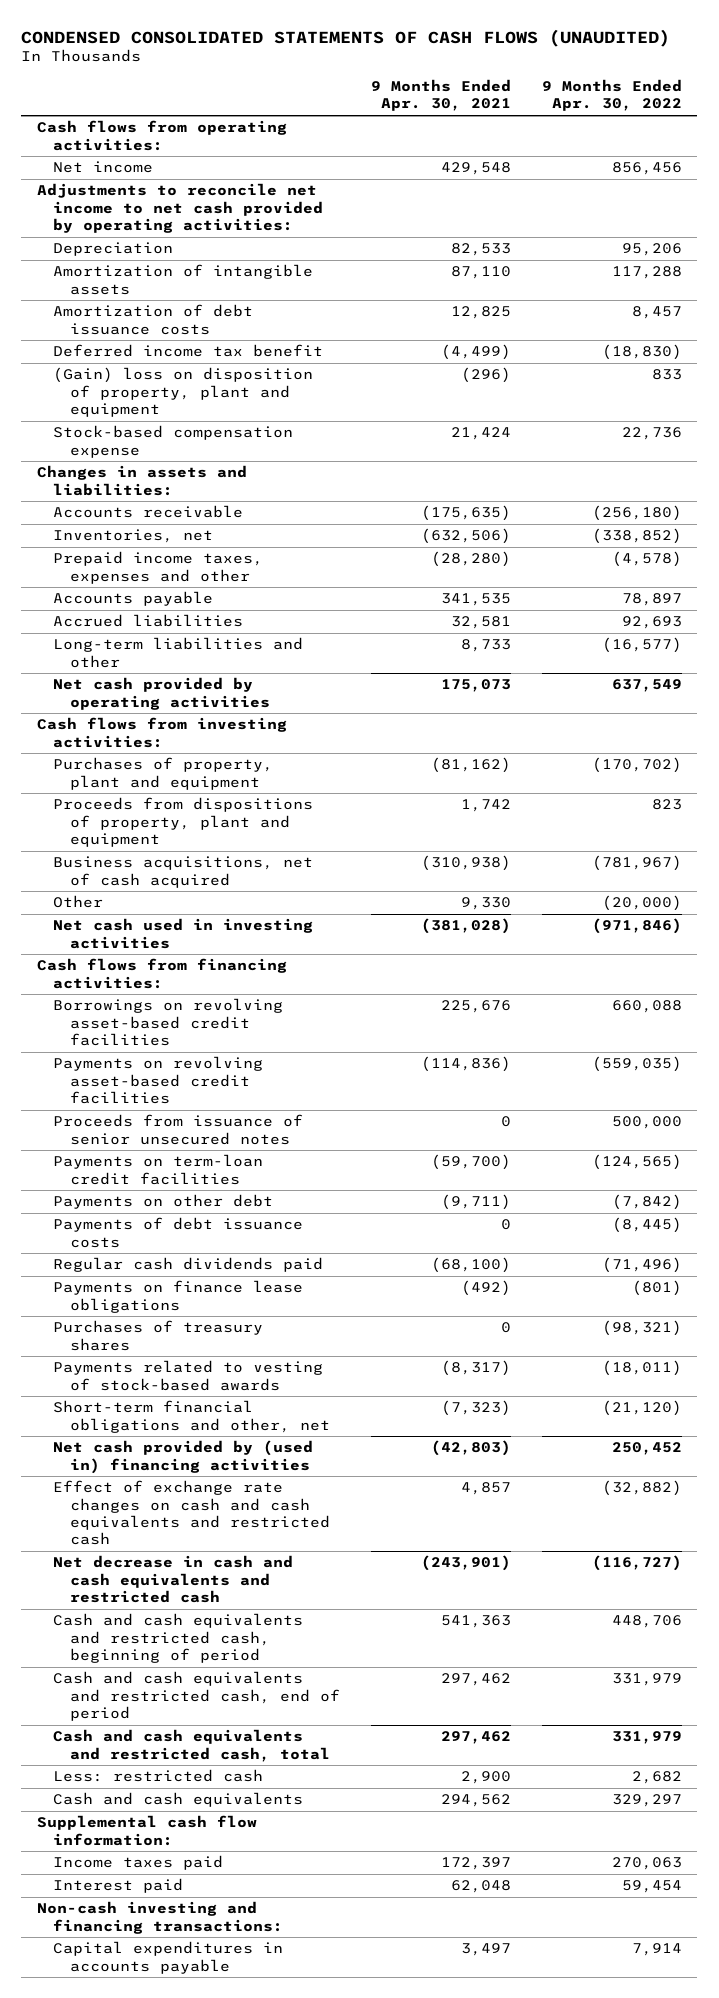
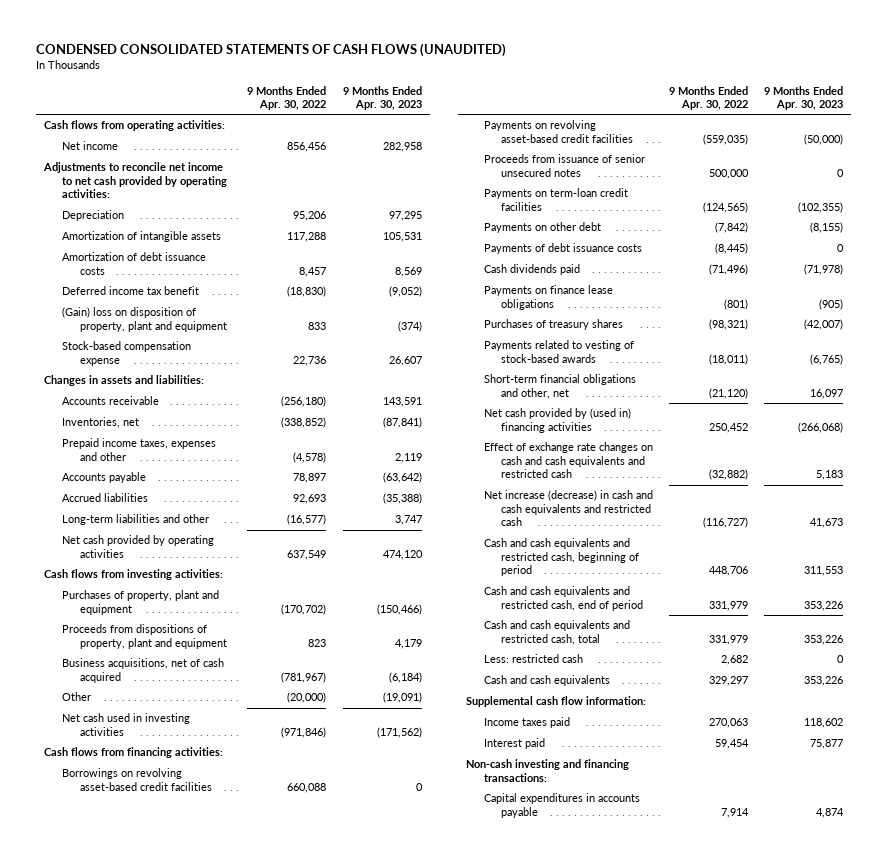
- | 9 Months Ended Apr. 30, 2021 | 9 Months Ended Apr. 30, 2022
+ | 9 Months Ended Apr. 30, 2022 | 9 Months Ended Apr. 30, 2023
- Regular cash dividends paid | (68,100) | (71,496)
+ Cash dividends paid | (71,496) | (71,978)
- Net decrease in cash and cash equivalents and restricted cash | (243,901) | (116,727)
+ Net increase (decrease) in cash and cash equivalents and restricted cash | (116,727) | 41,673

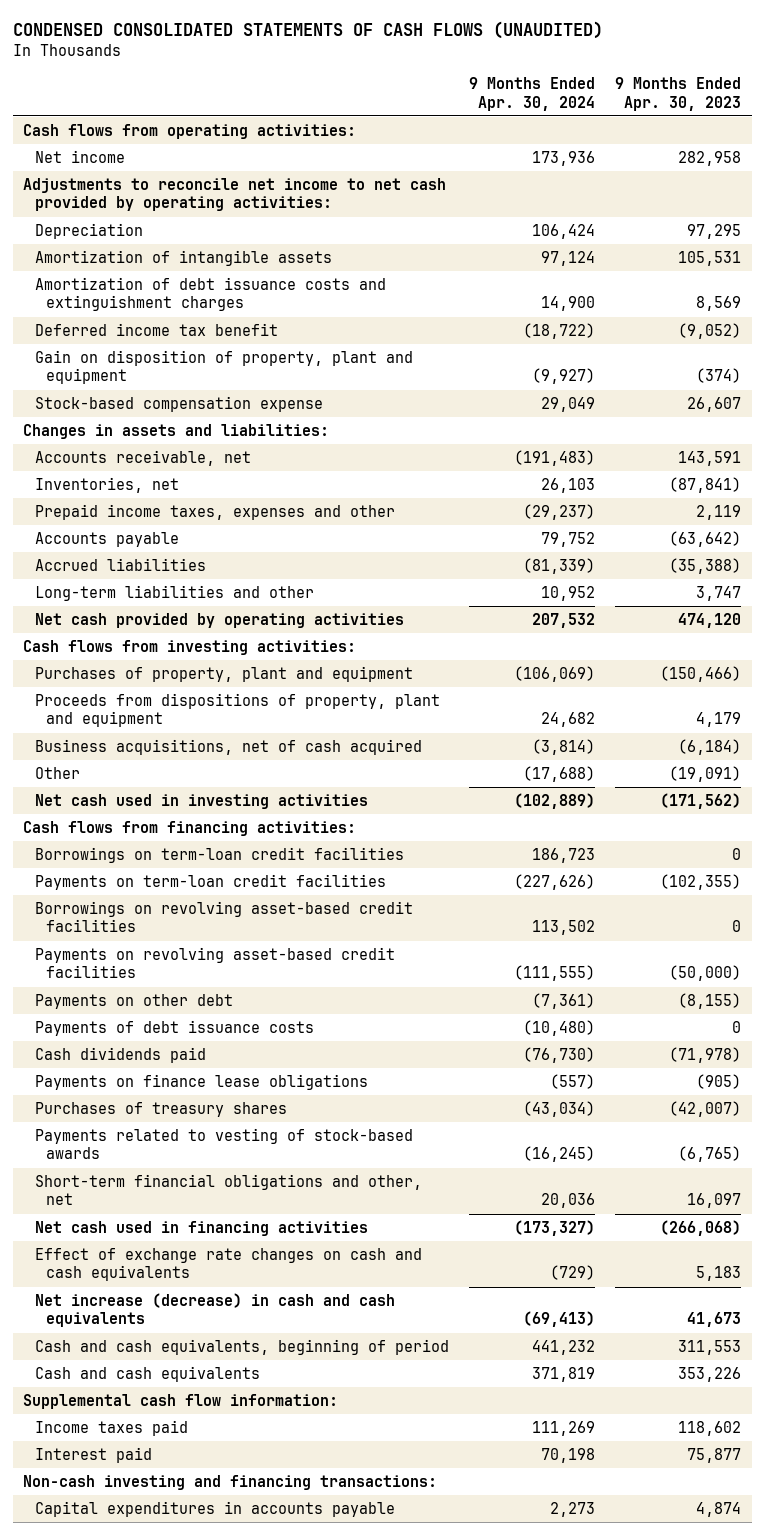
- | 9 Months Ended Apr. 30, 2022 | 9 Months Ended Apr. 30, 2023
+ | 9 Months Ended Apr. 30, 2024 | 9 Months Ended Apr. 30, 2023
- Amortization of debt issuance costs | 8,457 | 8,569
+ Amortization of debt issuance costs and extinguishment charges | 14,900 | 8,569
- (Gain) loss on disposition of property, plant and equipment | 833 | (374)
+ Gain on disposition of property, plant and equipment | (9,927) | (374)
- Accounts receivable | (256,180) | 143,591
+ Accounts receivable, net | (191,483) | 143,591
+ Borrowings on term-loan credit facilities | 186,723 | 0
moved up: Payments on term-loan credit facilities | (227,626) | (102,355)
- Proceeds from issuance of senior unsecured notes | 500,000 | 0
- Net cash provided by (used in) financing activities | 250,452 | (266,068)
- Effect of exchange rate changes on cash and cash equivalents and restricted cash | (32,882) | 5,183
- Net increase (decrease) in cash and cash equivalents and restricted cash | (116,727) | 41,673
- Cash and cash equivalents and restricted cash, beginning of period | 448,706 | 311,553
- Cash and cash equivalents and restricted cash, end of period | 331,979 | 353,226
- Cash and cash equivalents and restricted cash, total | 331,979 | 353,226
- Less: restricted cash | 2,682 | 0
+ Net cash used in financing activities | (173,327) | (266,068)
+ Effect of exchange rate changes on cash and cash equivalents | (729) | 5,183
+ Net increase (decrease) in cash and cash equivalents | (69,413) | 41,673
+ Cash and cash equivalents, beginning of period | 441,232 | 311,553

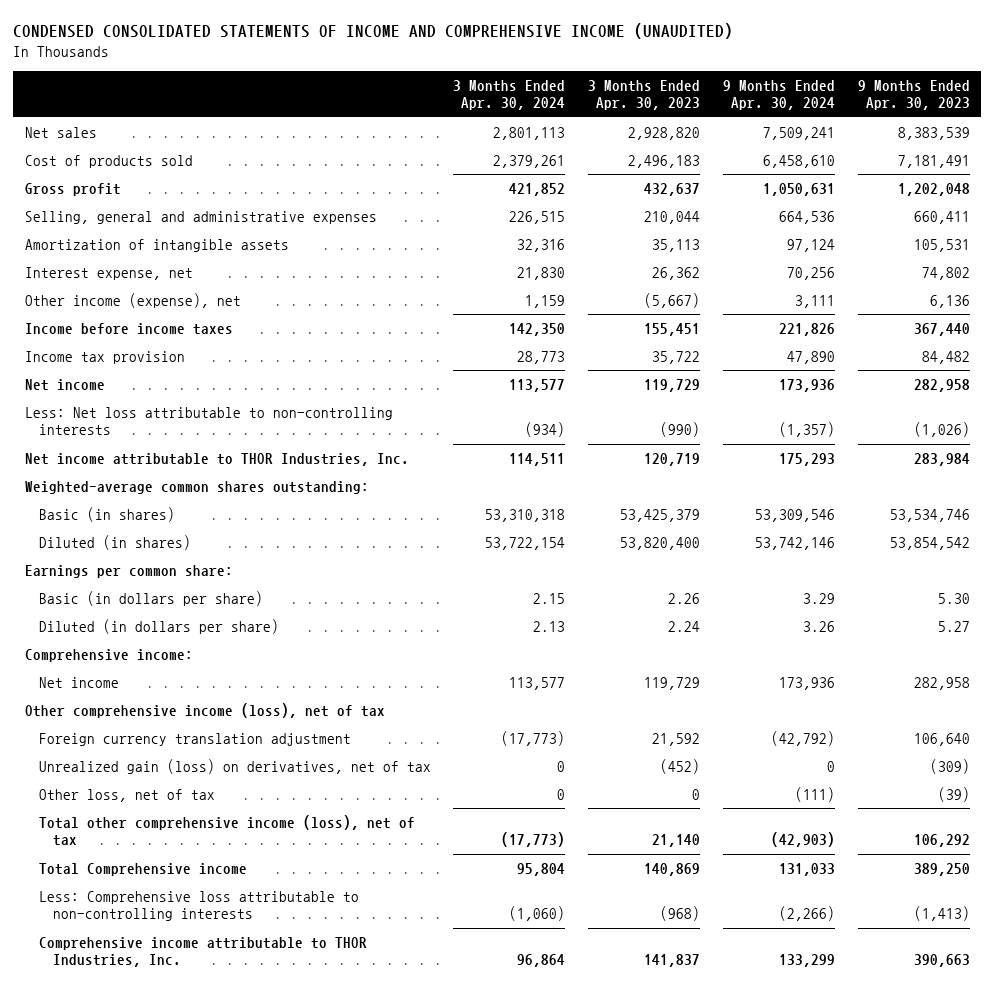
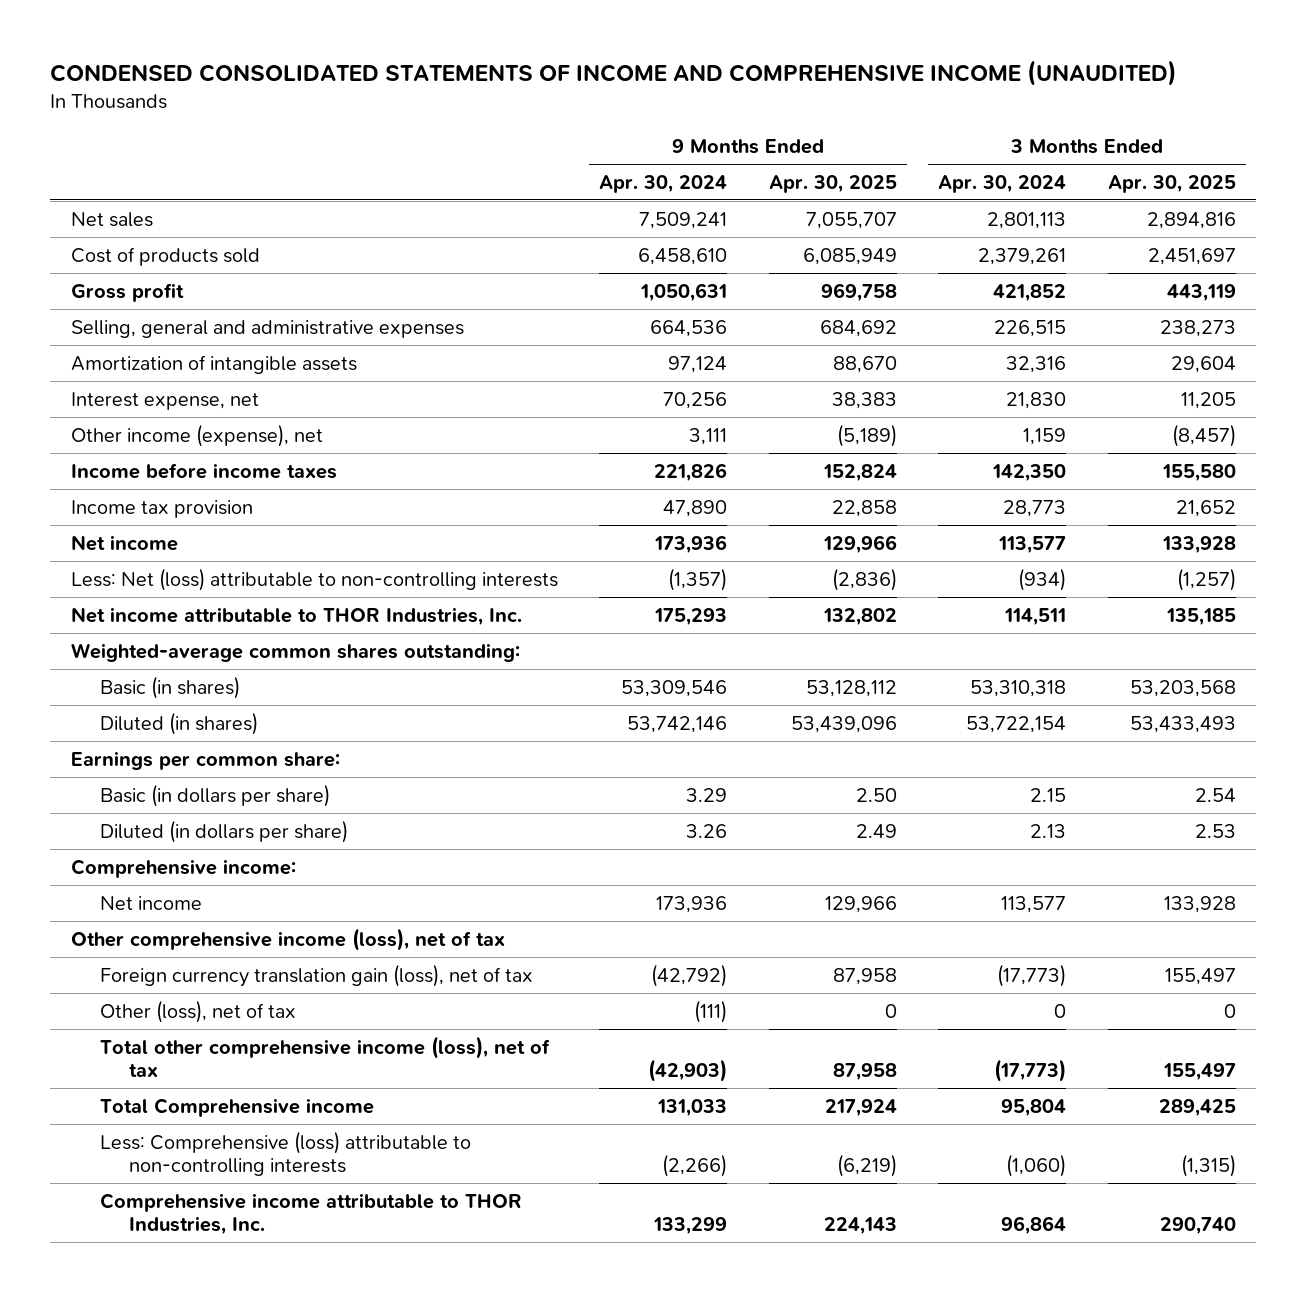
- | 3 Months Ended Apr. 30, 2024 | 3 Months Ended Apr. 30, 2023 | 9 Months Ended Apr. 30, 2024 | 9 Months Ended Apr. 30, 2023
+ | 9 Months Ended Apr. 30, 2024 | 9 Months Ended Apr. 30, 2025 | 3 Months Ended Apr. 30, 2024 | 3 Months Ended Apr. 30, 2025
- Less: Net loss attributable to non-controlling interests | (934) | (990) | (1,357) | (1,026)
+ Less: Net (loss) attributable to non-controlling interests | (1,357) | (2,836) | (934) | (1,257)
- Foreign currency translation adjustment | (17,773) | 21,592 | (42,792) | 106,640
- Unrealized gain (loss) on derivatives, net of tax | 0 | (452) | 0 | (309)
- Other loss, net of tax | 0 | 0 | (111) | (39)
+ Foreign currency translation gain (loss), net of tax | (42,792) | 87,958 | (17,773) | 155,497
+ Other (loss), net of tax | (111) | 0 | 0 | 0
- Less: Comprehensive loss attributable to non-controlling interests | (1,060) | (968) | (2,266) | (1,413)
+ Less: Comprehensive (loss) attributable to non-controlling interests | (2,266) | (6,219) | (1,060) | (1,315)

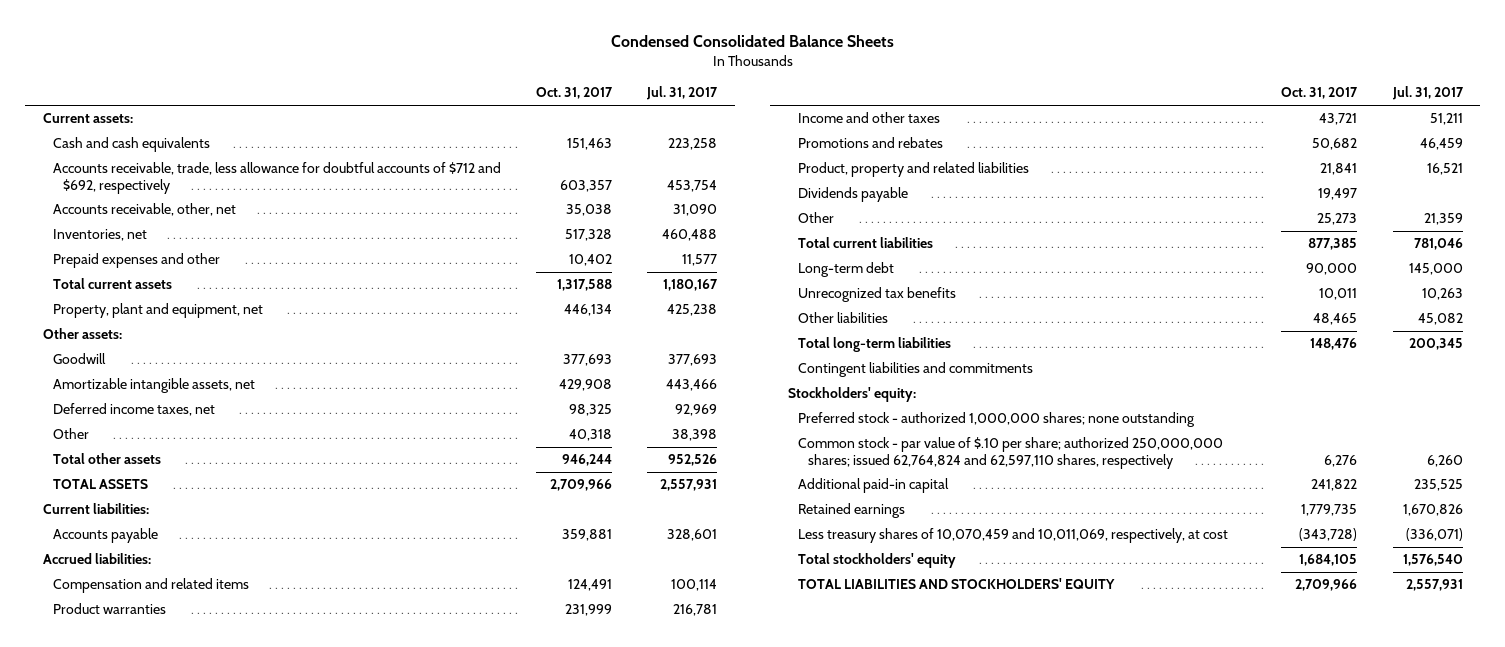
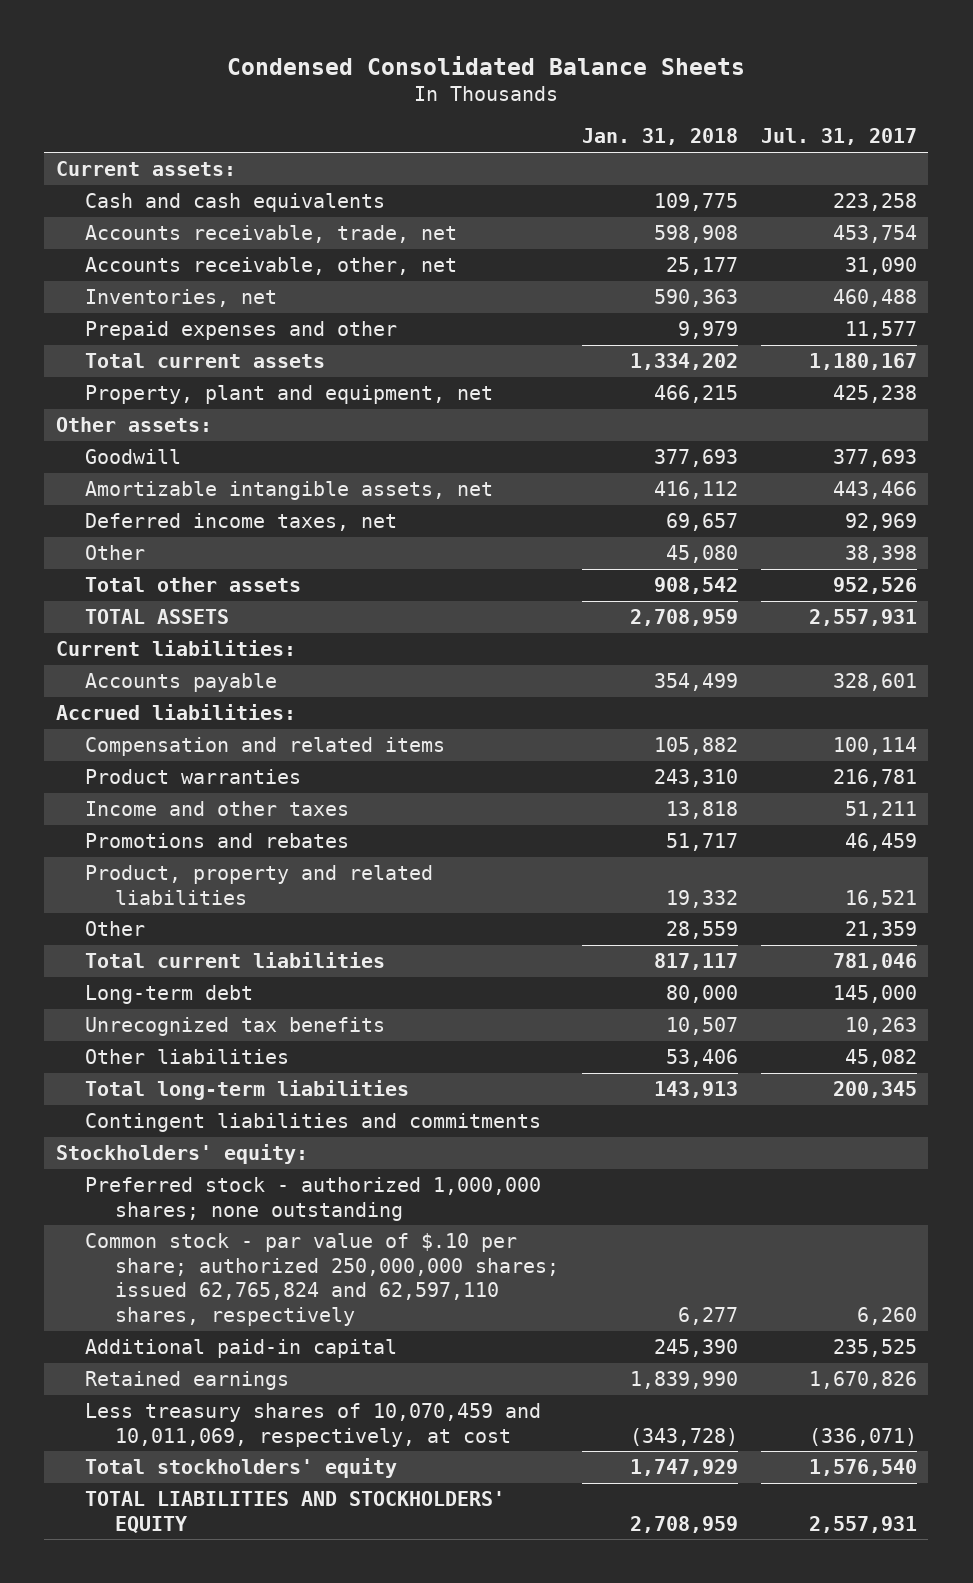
- | Oct. 31, 2017 | Jul. 31, 2017
+ | Jan. 31, 2018 | Jul. 31, 2017
- Accounts receivable, trade, less allowance for doubtful accounts of $712 and $692, respectively | 603,357 | 453,754
+ Accounts receivable, trade, net | 598,908 | 453,754
- Dividends payable | 19,497 |
- Common stock - par value of $.10 per share; authorized 250,000,000 shares; issued 62,764,824 and 62,597,110 shares, respectively | 6,276 | 6,260
+ Common stock - par value of $.10 per share; authorized 250,000,000 shares; issued 62,765,824 and 62,597,110 shares, respectively | 6,277 | 6,260

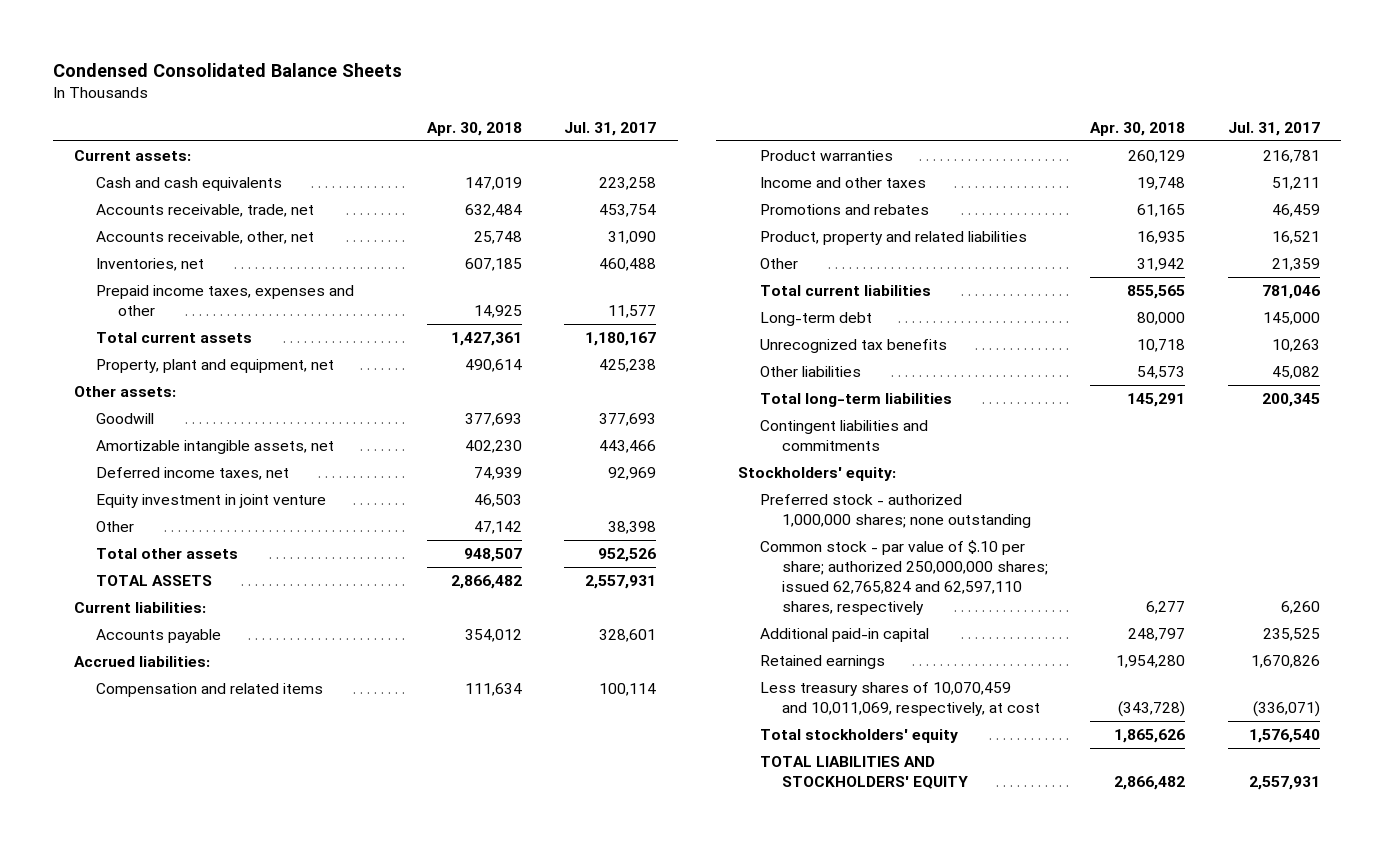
- | Jan. 31, 2018 | Jul. 31, 2017
+ | Apr. 30, 2018 | Jul. 31, 2017
- Prepaid expenses and other | 9,979 | 11,577
+ Prepaid income taxes, expenses and other | 14,925 | 11,577
+ Equity investment in joint venture | 46,503 |

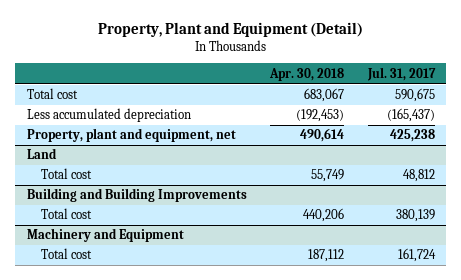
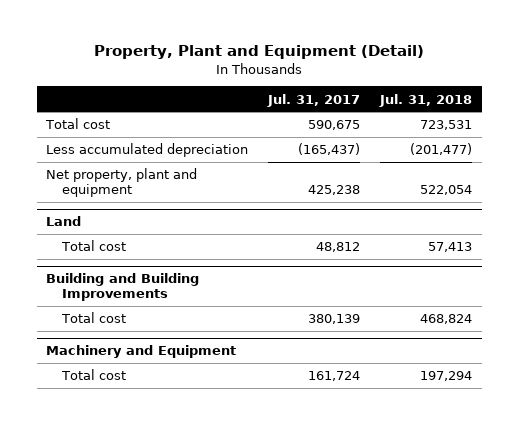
- | Apr. 30, 2018 | Jul. 31, 2017
+ | Jul. 31, 2017 | Jul. 31, 2018
- Property, plant and equipment, net | 490,614 | 425,238
+ Net property, plant and equipment | 425,238 | 522,054

